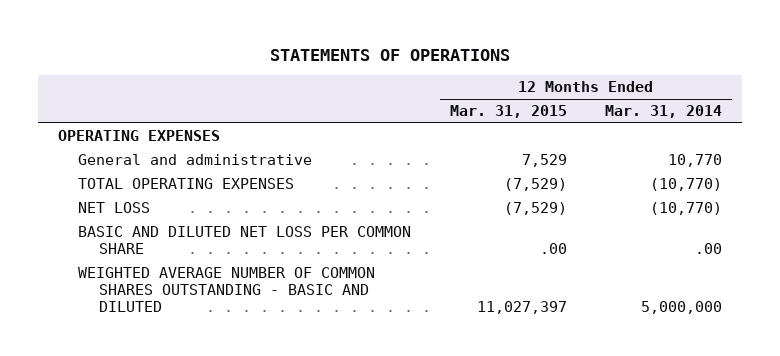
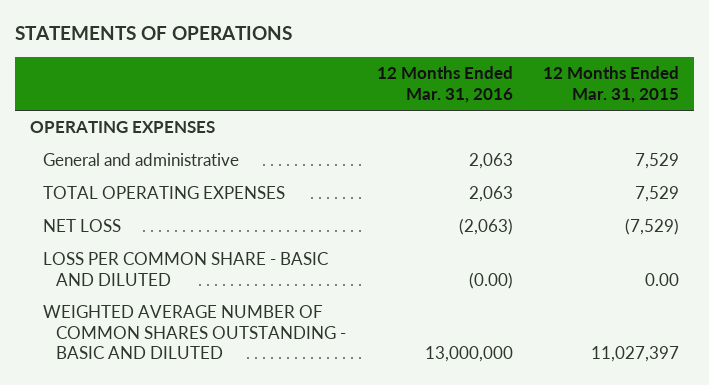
- | 12 Months Ended Mar. 31, 2015 | 12 Months Ended Mar. 31, 2014
+ | 12 Months Ended Mar. 31, 2016 | 12 Months Ended Mar. 31, 2015
- TOTAL OPERATING EXPENSES | (7,529) | (10,770)
+ TOTAL OPERATING EXPENSES | 2,063 | 7,529
- BASIC AND DILUTED NET LOSS PER COMMON SHARE | .00 | .00
+ LOSS PER COMMON SHARE - BASIC AND DILUTED | (0.00) | 0.00

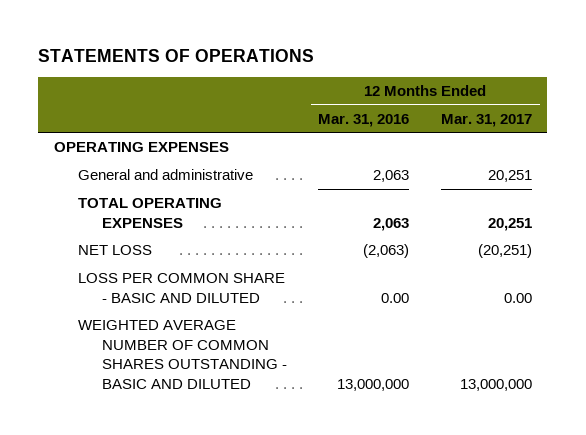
- | 12 Months Ended Mar. 31, 2016 | 12 Months Ended Mar. 31, 2015
+ | 12 Months Ended Mar. 31, 2016 | 12 Months Ended Mar. 31, 2017
- LOSS PER COMMON SHARE - BASIC AND DILUTED | (0.00) | 0.00
+ LOSS PER COMMON SHARE - BASIC AND DILUTED | 0.00 | 0.00

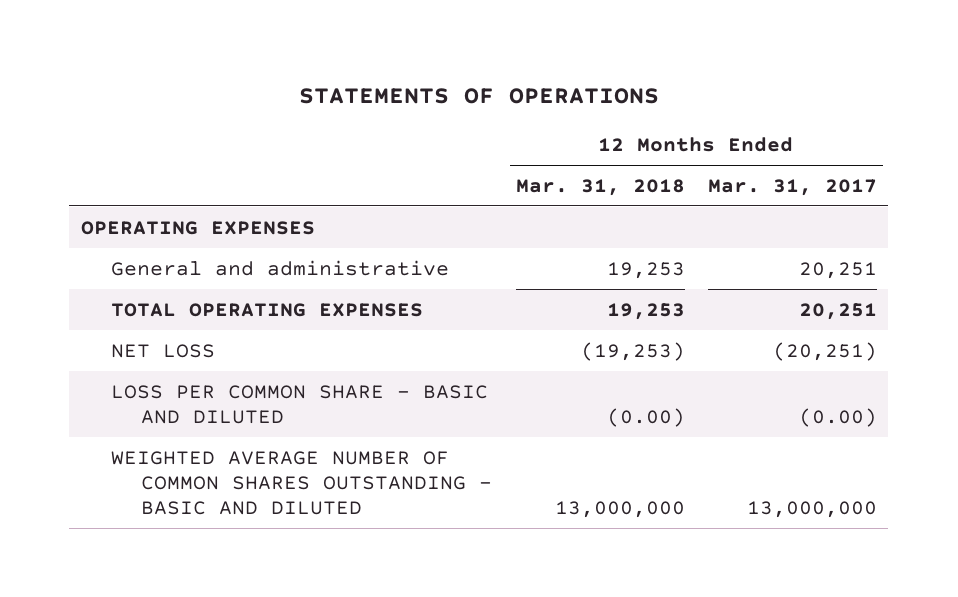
- | 12 Months Ended Mar. 31, 2016 | 12 Months Ended Mar. 31, 2017
+ | 12 Months Ended Mar. 31, 2018 | 12 Months Ended Mar. 31, 2017
- LOSS PER COMMON SHARE - BASIC AND DILUTED | 0.00 | 0.00
+ LOSS PER COMMON SHARE - BASIC AND DILUTED | (0.00) | (0.00)

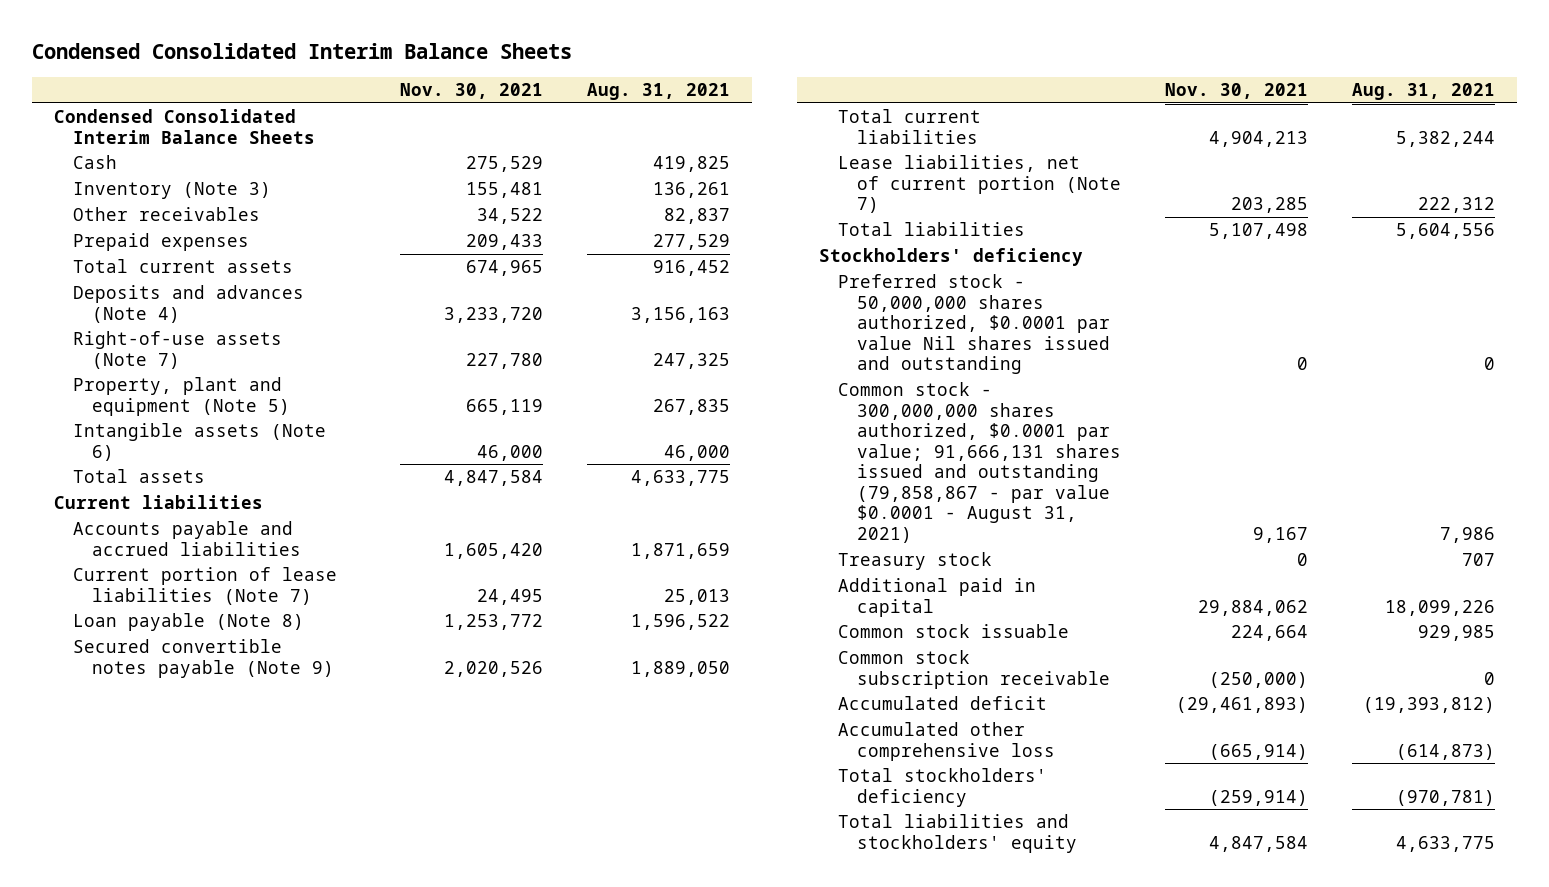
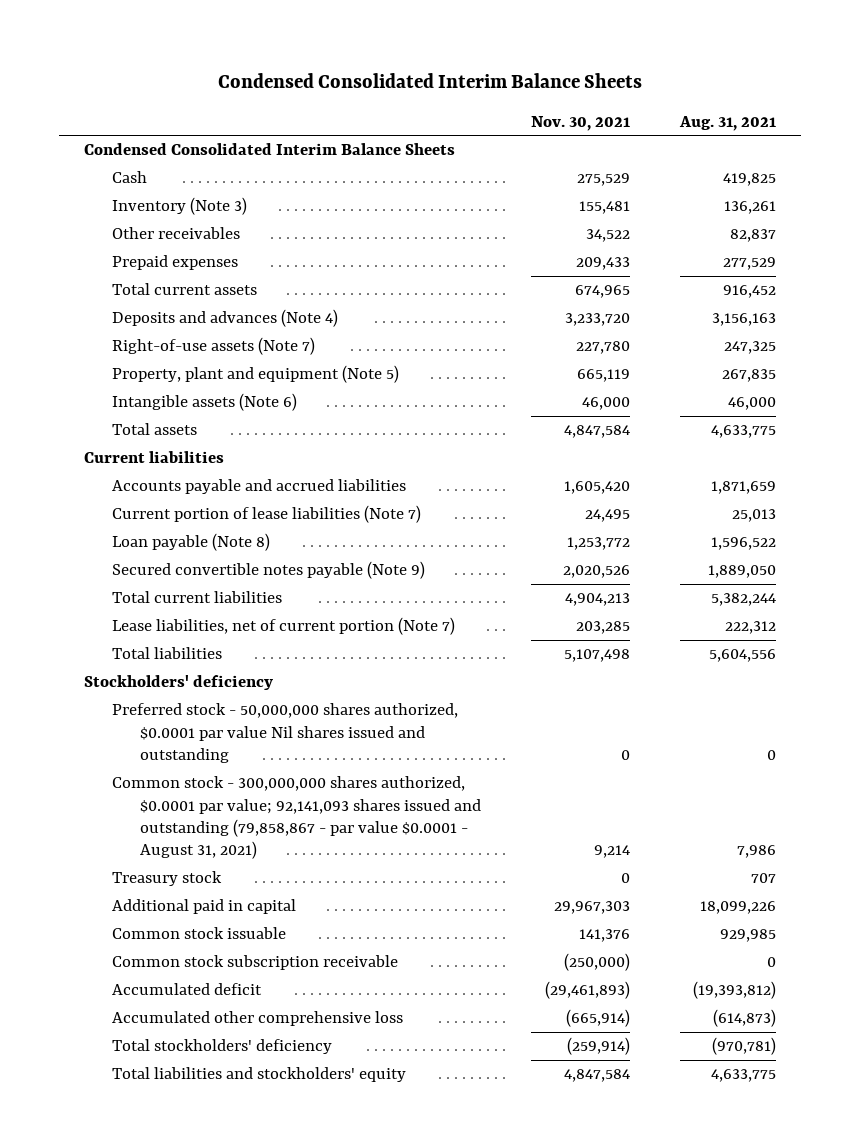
- Common stock - 300,000,000 shares authorized, $0.0001 par value; 91,666,131 shares issued and outstanding (79,858,867 - par value $0.0001 - August 31, 2021) | 9,167 | 7,986
+ Common stock - 300,000,000 shares authorized, $0.0001 par value; 92,141,093 shares issued and outstanding (79,858,867 - par value $0.0001 - August 31, 2021) | 9,214 | 7,986
- Additional paid in capital | 29,884,062 | 18,099,226
- Common stock issuable | 224,664 | 929,985
+ Additional paid in capital | 29,967,303 | 18,099,226
+ Common stock issuable | 141,376 | 929,985

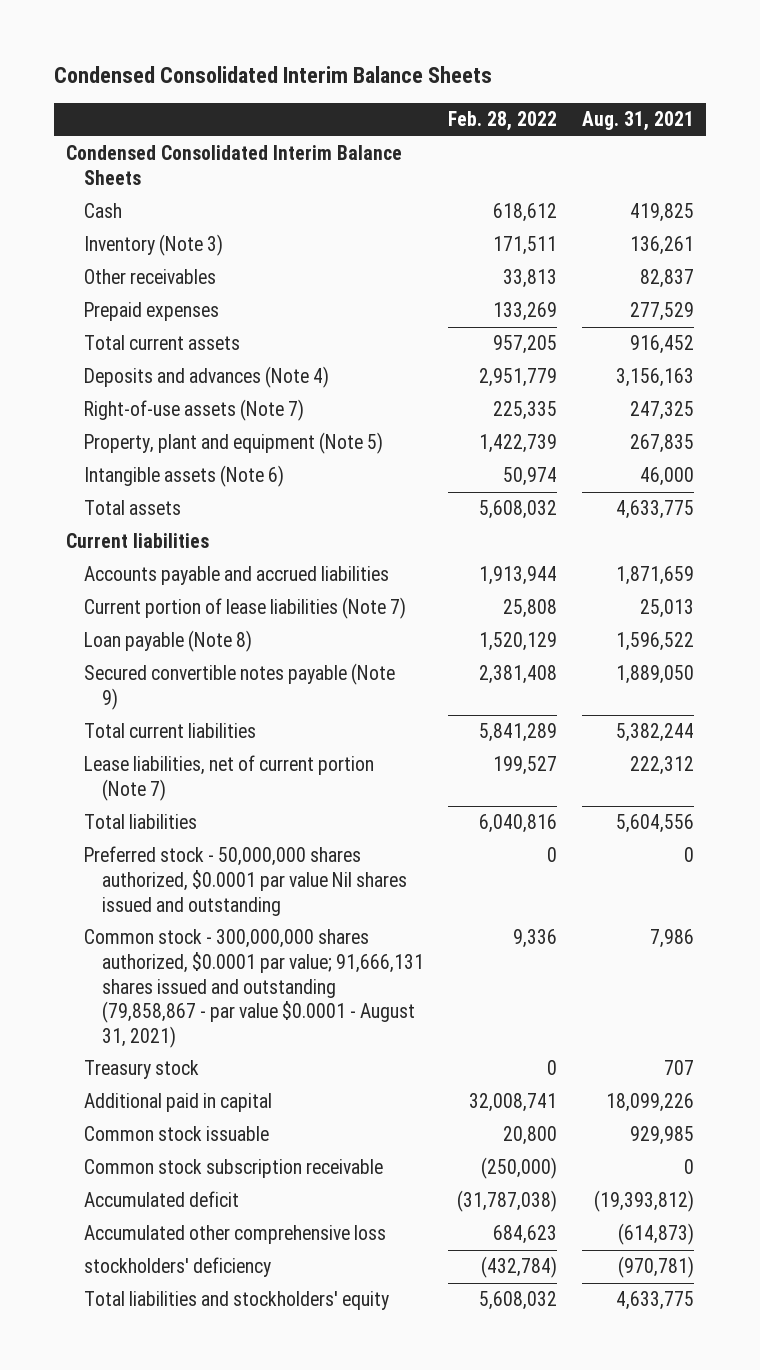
- | Nov. 30, 2021 | Aug. 31, 2021
+ | Feb. 28, 2022 | Aug. 31, 2021
- Stockholders' deficiency
- Common stock - 300,000,000 shares authorized, $0.0001 par value; 92,141,093 shares issued and outstanding (79,858,867 - par value $0.0001 - August 31, 2021) | 9,214 | 7,986
+ Common stock - 300,000,000 shares authorized, $0.0001 par value; 91,666,131 shares issued and outstanding (79,858,867 - par value $0.0001 - August 31, 2021) | 9,336 | 7,986
- Total stockholders' deficiency | (259,914) | (970,781)
+ stockholders' deficiency | (432,784) | (970,781)

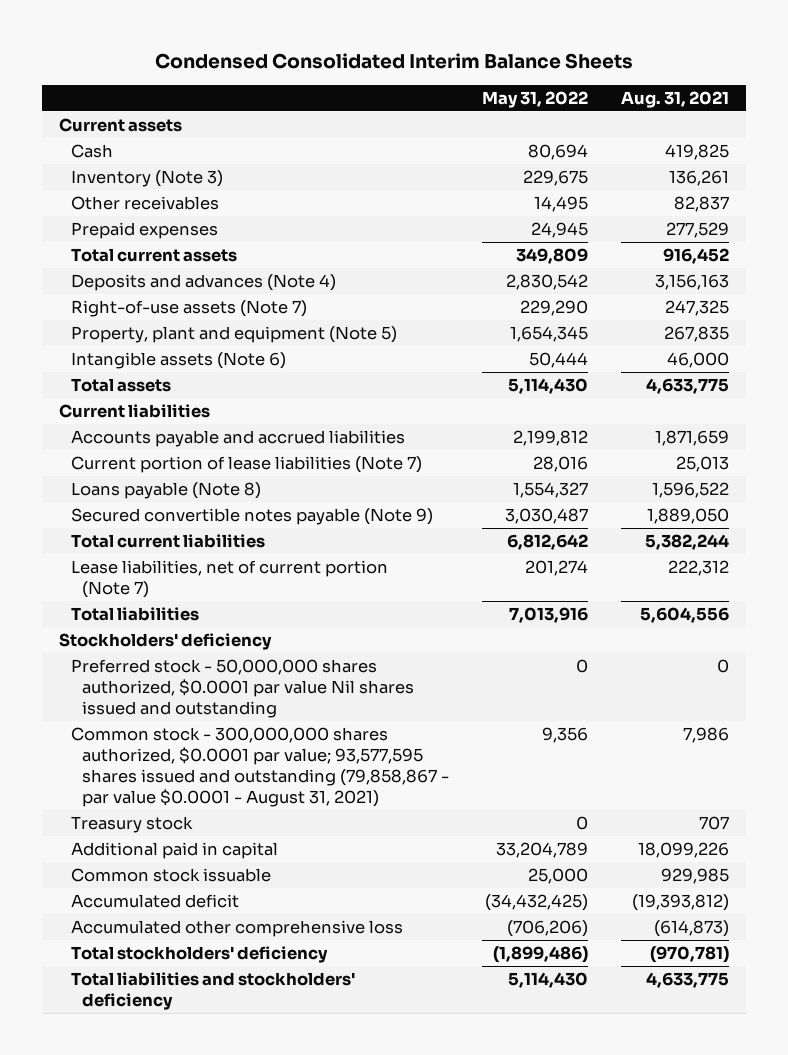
- | Feb. 28, 2022 | Aug. 31, 2021
+ | May 31, 2022 | Aug. 31, 2021
- Condensed Consolidated Interim Balance Sheets
+ Current assets
- Loan payable (Note 8) | 1,520,129 | 1,596,522
+ Loans payable (Note 8) | 1,554,327 | 1,596,522
+ Stockholders' deficiency
- Common stock - 300,000,000 shares authorized, $0.0001 par value; 91,666,131 shares issued and outstanding (79,858,867 - par value $0.0001 - August 31, 2021) | 9,336 | 7,986
+ Common stock - 300,000,000 shares authorized, $0.0001 par value; 93,577,595 shares issued and outstanding (79,858,867 - par value $0.0001 - August 31, 2021) | 9,356 | 7,986
- Common stock subscription receivable | (250,000) | 0
- stockholders' deficiency | (432,784) | (970,781)
- Total liabilities and stockholders' equity | 5,608,032 | 4,633,775
+ Total stockholders' deficiency | (1,899,486) | (970,781)
+ Total liabilities and stockholders' deficiency | 5,114,430 | 4,633,775

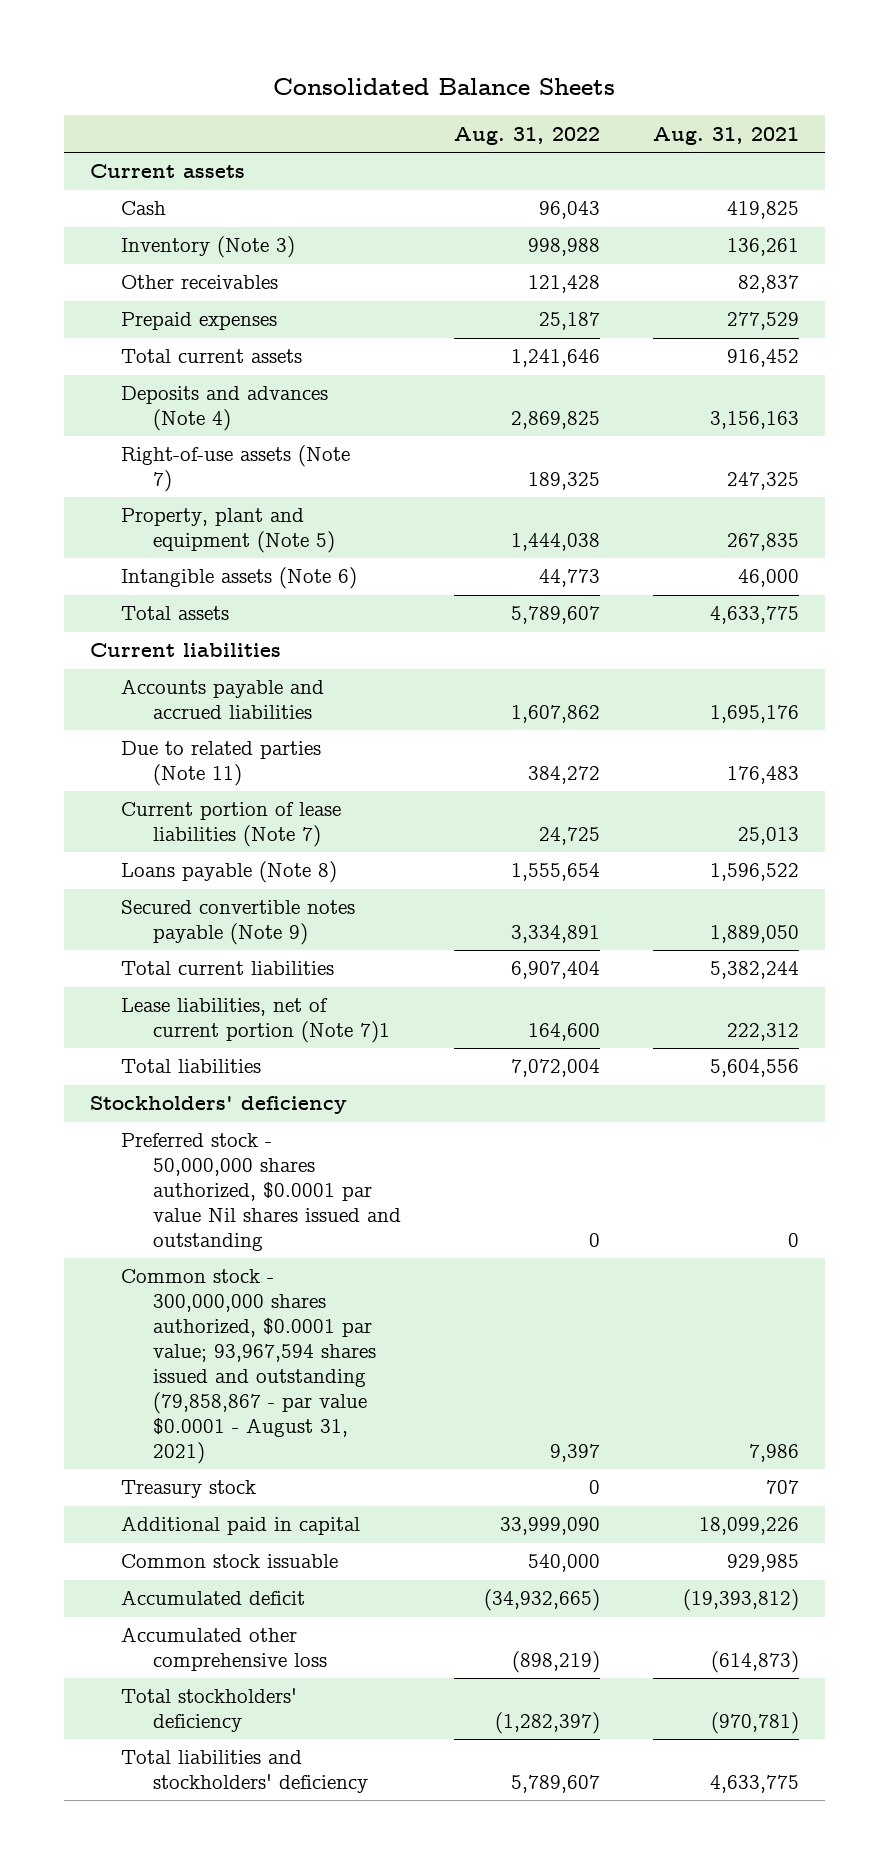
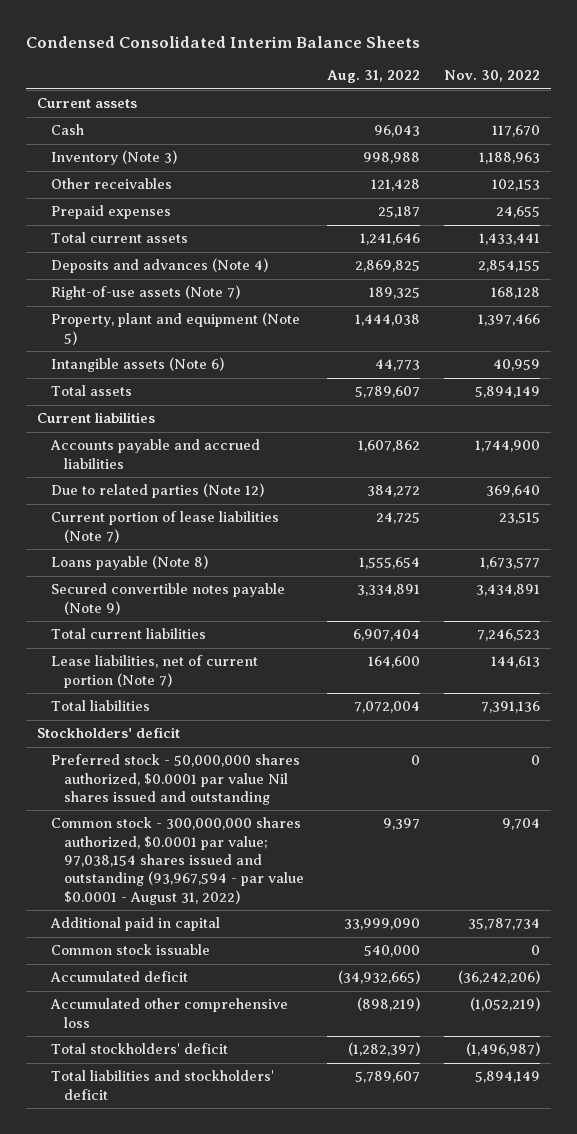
- Consolidated Balance Sheets
+ Condensed Consolidated Interim Balance Sheets
- | Aug. 31, 2022 | Aug. 31, 2021
+ | Aug. 31, 2022 | Nov. 30, 2022
- Due to related parties (Note 11) | 384,272 | 176,483
+ Due to related parties (Note 12) | 384,272 | 369,640
- Lease liabilities, net of current portion (Note 7)1 | 164,600 | 222,312
+ Lease liabilities, net of current portion (Note 7) | 164,600 | 144,613
- Stockholders' deficiency
+ Stockholders' deficit
- Common stock - 300,000,000 shares authorized, $0.0001 par value; 93,967,594 shares issued and outstanding (79,858,867 - par value $0.0001 - August 31, 2021) | 9,397 | 7,986
- Treasury stock | 0 | 707
+ Common stock - 300,000,000 shares authorized, $0.0001 par value; 97,038,154 shares issued and outstanding (93,967,594 - par value $0.0001 - August 31, 2022) | 9,397 | 9,704
- Total stockholders' deficiency | (1,282,397) | (970,781)
- Total liabilities and stockholders' deficiency | 5,789,607 | 4,633,775
+ Total stockholders' deficit | (1,282,397) | (1,496,987)
+ Total liabilities and stockholders' deficit | 5,789,607 | 5,894,149

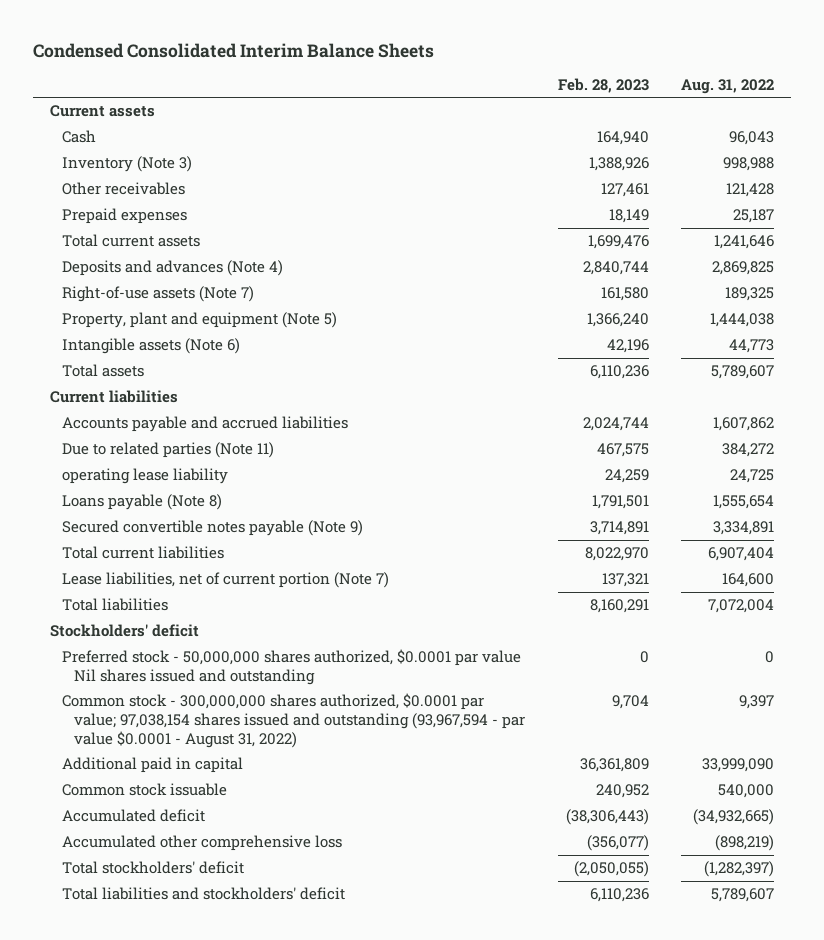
- | Aug. 31, 2022 | Nov. 30, 2022
+ | Feb. 28, 2023 | Aug. 31, 2022
- Due to related parties (Note 12) | 384,272 | 369,640
- Current portion of lease liabilities (Note 7) | 24,725 | 23,515
+ Due to related parties (Note 11) | 467,575 | 384,272
+ operating lease liability | 24,259 | 24,725

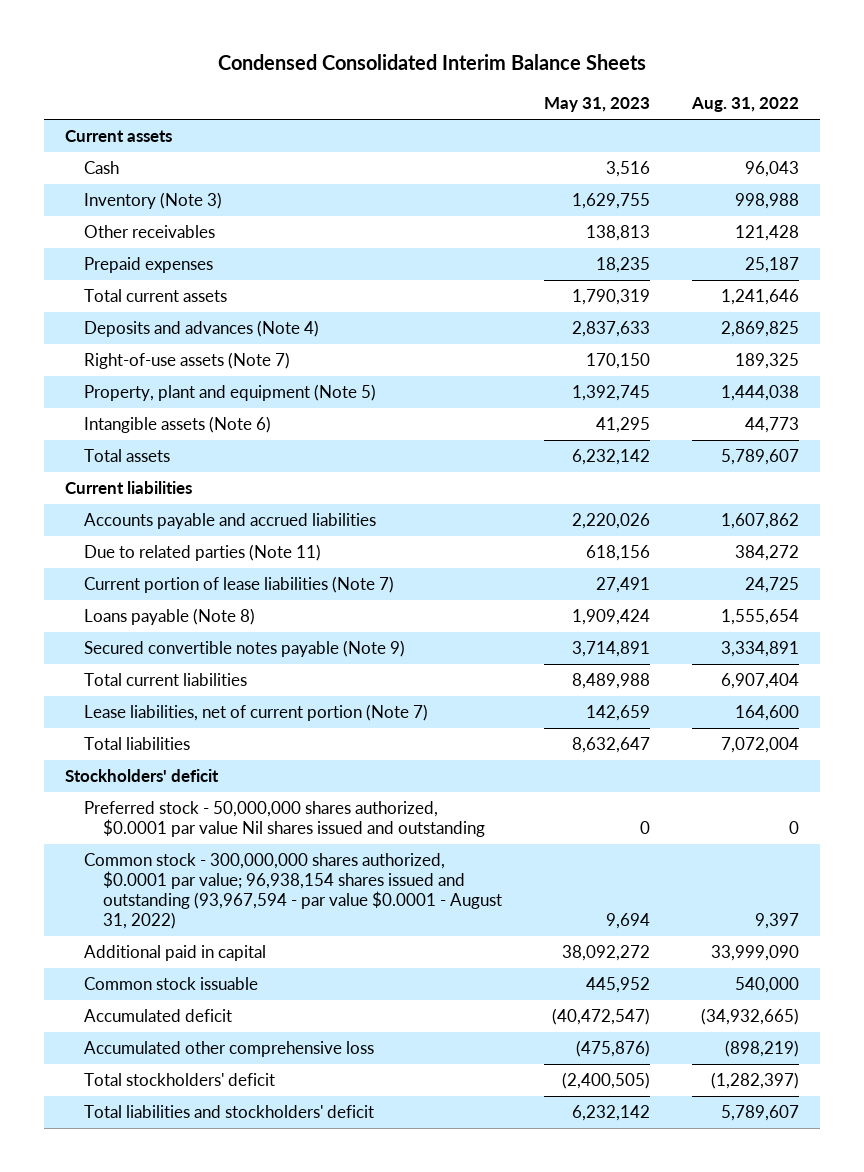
- | Feb. 28, 2023 | Aug. 31, 2022
+ | May 31, 2023 | Aug. 31, 2022
- operating lease liability | 24,259 | 24,725
+ Current portion of lease liabilities (Note 7) | 27,491 | 24,725
- Common stock - 300,000,000 shares authorized, $0.0001 par value; 97,038,154 shares issued and outstanding (93,967,594 - par value $0.0001 - August 31, 2022) | 9,704 | 9,397
+ Common stock - 300,000,000 shares authorized, $0.0001 par value; 96,938,154 shares issued and outstanding (93,967,594 - par value $0.0001 - August 31, 2022) | 9,694 | 9,397

